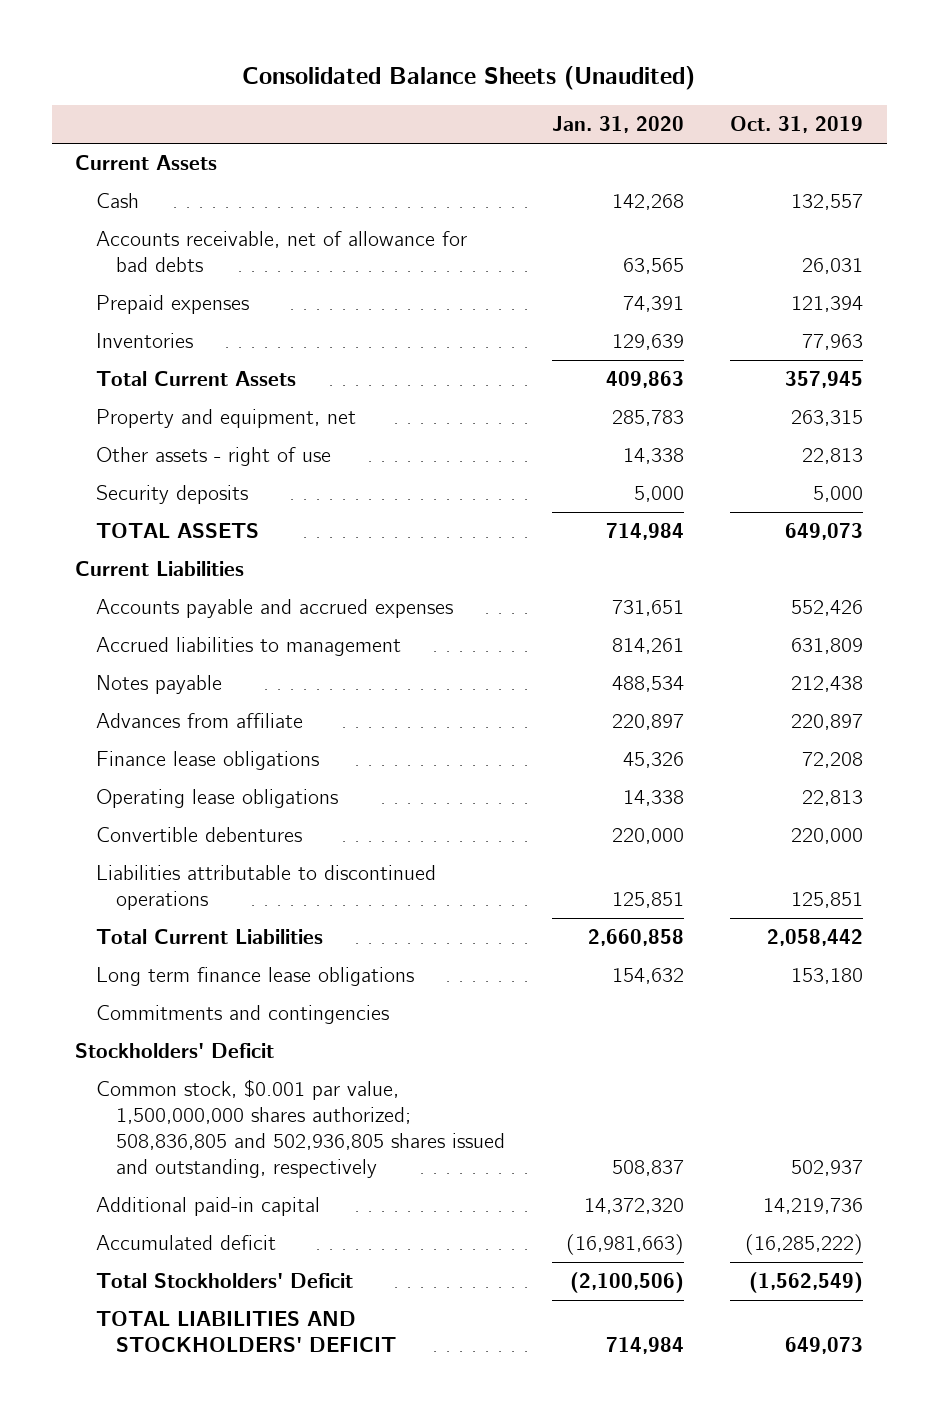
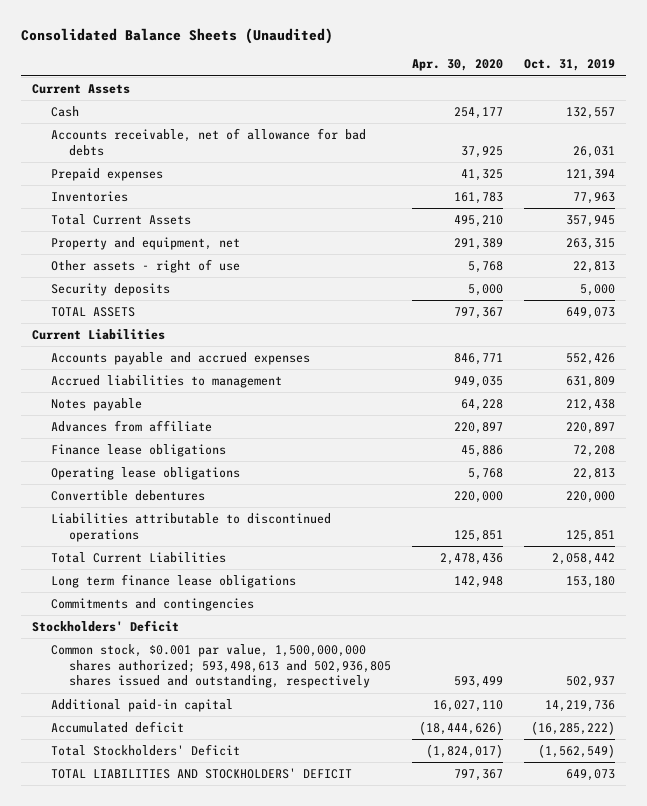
- | Jan. 31, 2020 | Oct. 31, 2019
+ | Apr. 30, 2020 | Oct. 31, 2019
- Common stock, $0.001 par value, 1,500,000,000 shares authorized; 508,836,805 and 502,936,805 shares issued and outstanding, respectively | 508,837 | 502,937
+ Common stock, $0.001 par value, 1,500,000,000 shares authorized; 593,498,613 and 502,936,805 shares issued and outstanding, respectively | 593,499 | 502,937

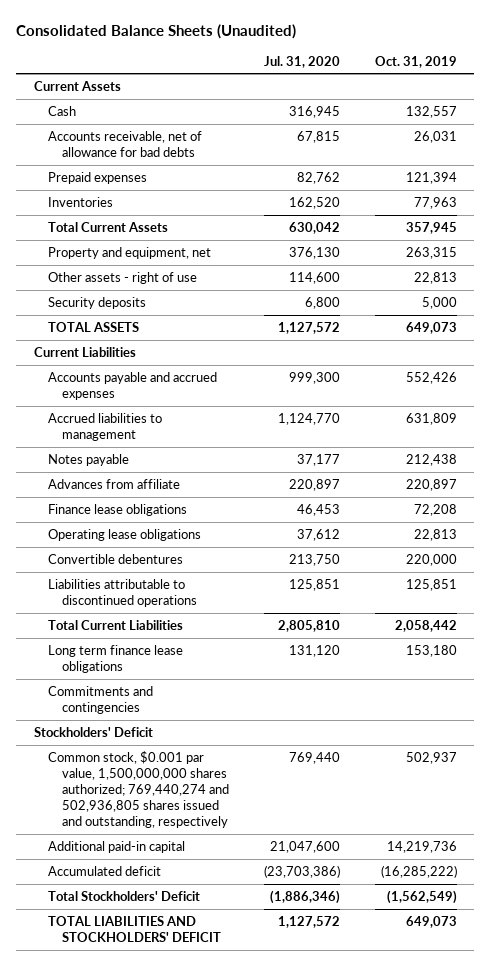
- | Apr. 30, 2020 | Oct. 31, 2019
+ | Jul. 31, 2020 | Oct. 31, 2019
- Common stock, $0.001 par value, 1,500,000,000 shares authorized; 593,498,613 and 502,936,805 shares issued and outstanding, respectively | 593,499 | 502,937
+ Common stock, $0.001 par value, 1,500,000,000 shares authorized; 769,440,274 and 502,936,805 shares issued and outstanding, respectively | 769,440 | 502,937

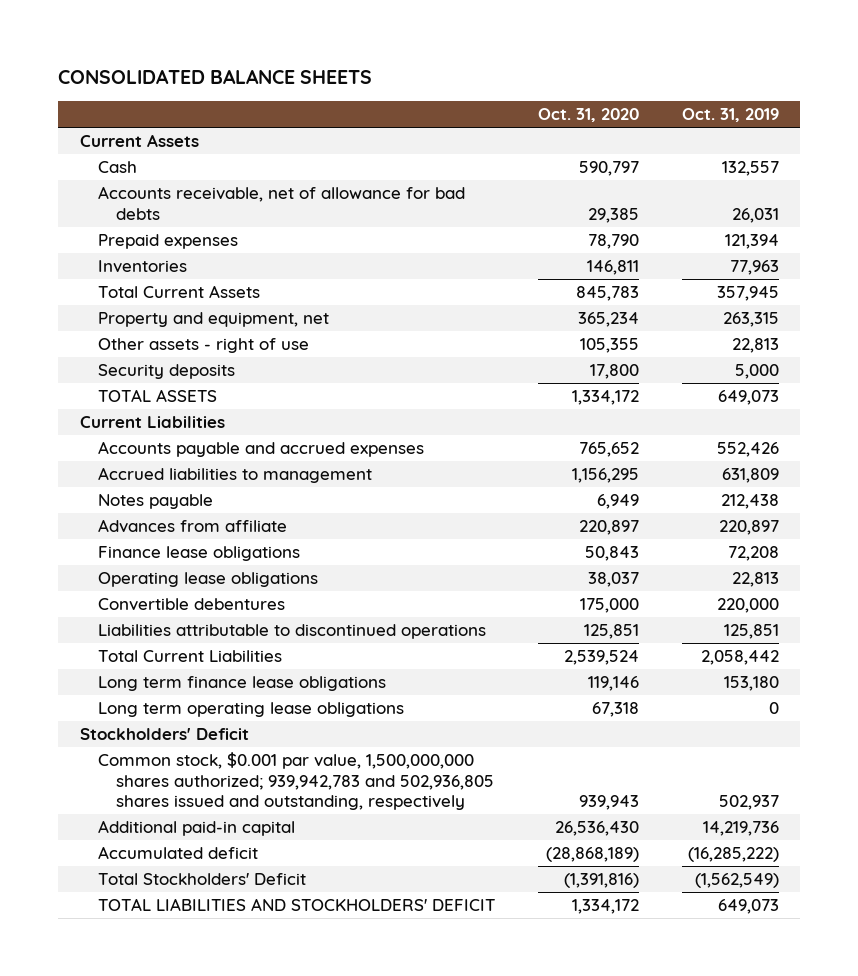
- Consolidated Balance Sheets (Unaudited)
+ CONSOLIDATED BALANCE SHEETS
- | Jul. 31, 2020 | Oct. 31, 2019
+ | Oct. 31, 2020 | Oct. 31, 2019
- Commitments and contingencies
+ Long term operating lease obligations | 67,318 | 0
- Common stock, $0.001 par value, 1,500,000,000 shares authorized; 769,440,274 and 502,936,805 shares issued and outstanding, respectively | 769,440 | 502,937
+ Common stock, $0.001 par value, 1,500,000,000 shares authorized; 939,942,783 and 502,936,805 shares issued and outstanding, respectively | 939,943 | 502,937

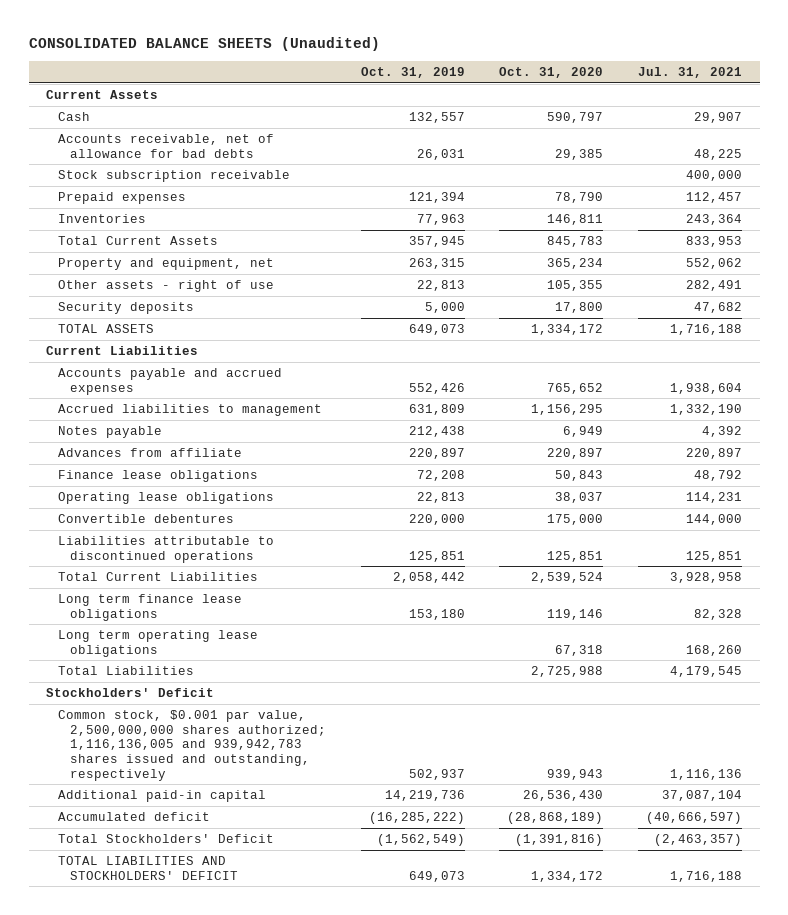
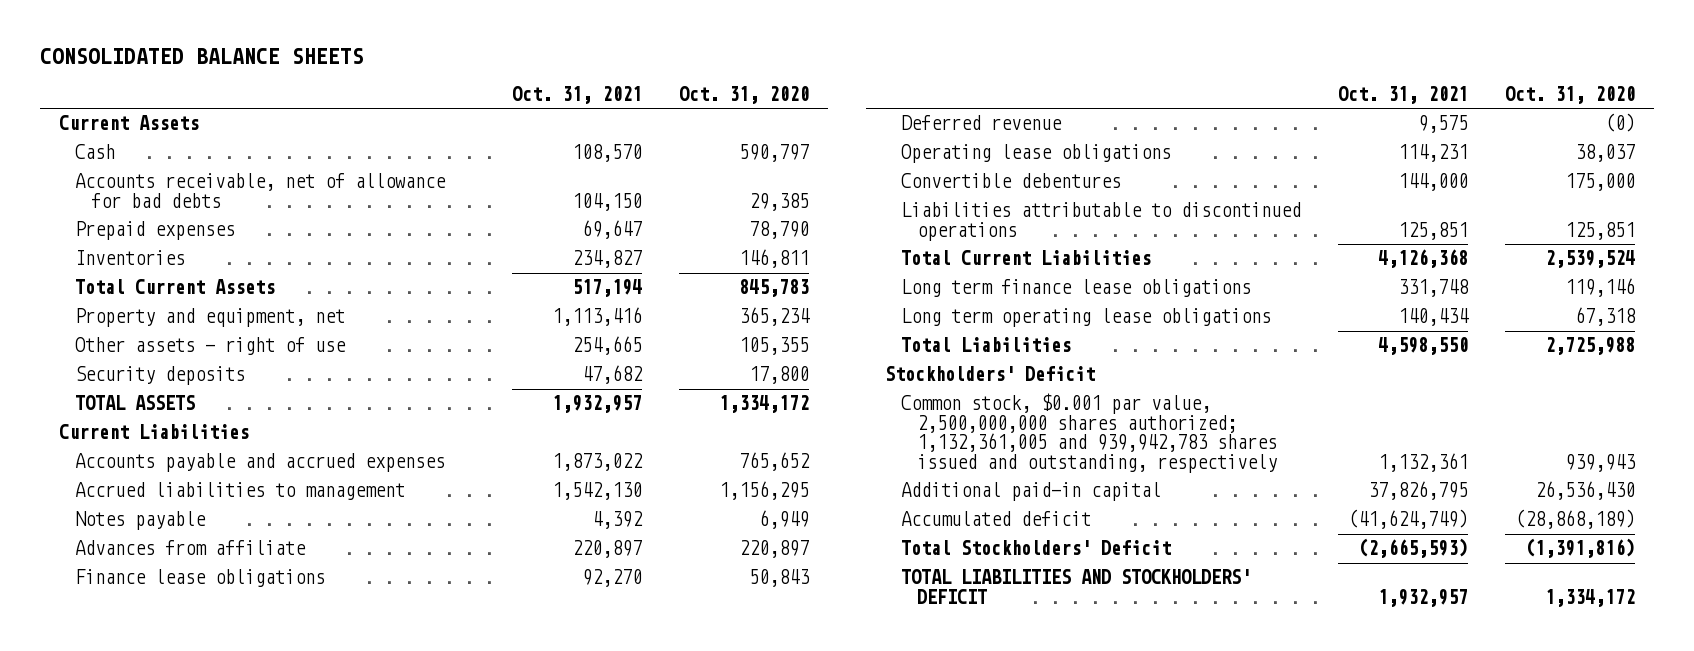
- CONSOLIDATED BALANCE SHEETS (Unaudited)
+ CONSOLIDATED BALANCE SHEETS
- | Oct. 31, 2019 | Oct. 31, 2020 | Jul. 31, 2021
+ | Oct. 31, 2021 | Oct. 31, 2020
- Stock subscription receivable | | | 400,000
+ Deferred revenue | 9,575 | (0)
- Common stock, $0.001 par value, 2,500,000,000 shares authorized; 1,116,136,005 and 939,942,783 shares issued and outstanding, respectively | 502,937 | 939,943 | 1,116,136
+ Common stock, $0.001 par value, 2,500,000,000 shares authorized; 1,132,361,005 and 939,942,783 shares issued and outstanding, respectively | 1,132,361 | 939,943

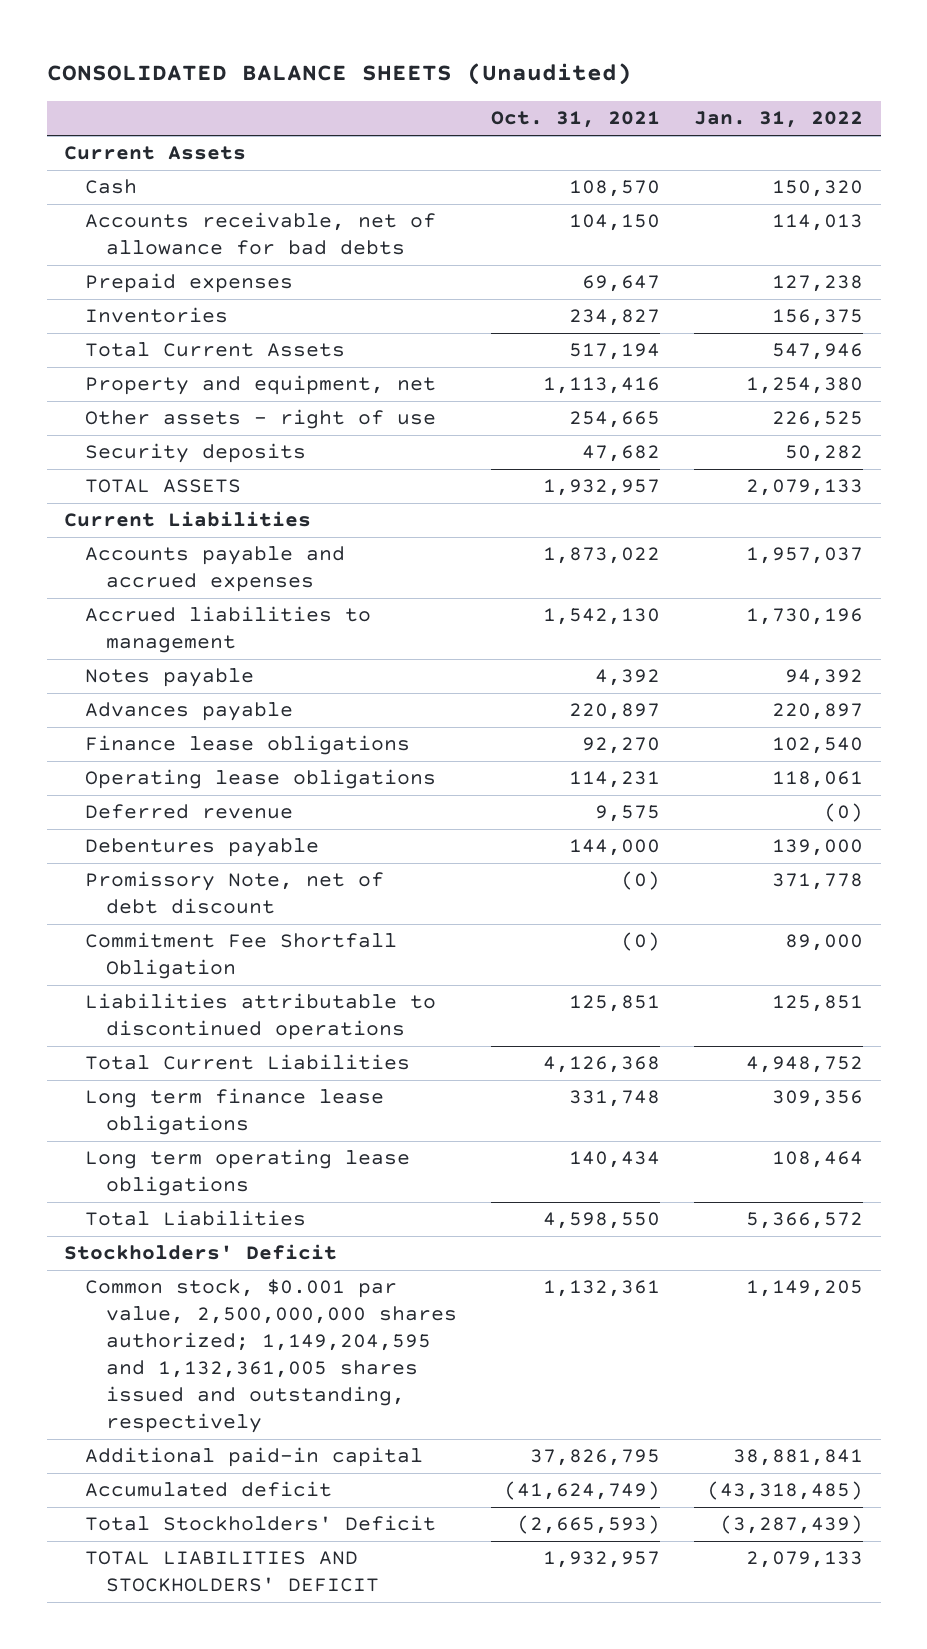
- CONSOLIDATED BALANCE SHEETS
+ CONSOLIDATED BALANCE SHEETS (Unaudited)
- | Oct. 31, 2021 | Oct. 31, 2020
+ | Oct. 31, 2021 | Jan. 31, 2022
- Advances from affiliate | 220,897 | 220,897
+ Advances payable | 220,897 | 220,897
- Convertible debentures | 144,000 | 175,000
moved down: Deferred revenue | 9,575 | (0)
+ Debentures payable | 144,000 | 139,000
+ Promissory Note, net of debt discount | (0) | 371,778
+ Commitment Fee Shortfall Obligation | (0) | 89,000
- Common stock, $0.001 par value, 2,500,000,000 shares authorized; 1,132,361,005 and 939,942,783 shares issued and outstanding, respectively | 1,132,361 | 939,943
+ Common stock, $0.001 par value, 2,500,000,000 shares authorized; 1,149,204,595 and 1,132,361,005 shares issued and outstanding, respectively | 1,132,361 | 1,149,205

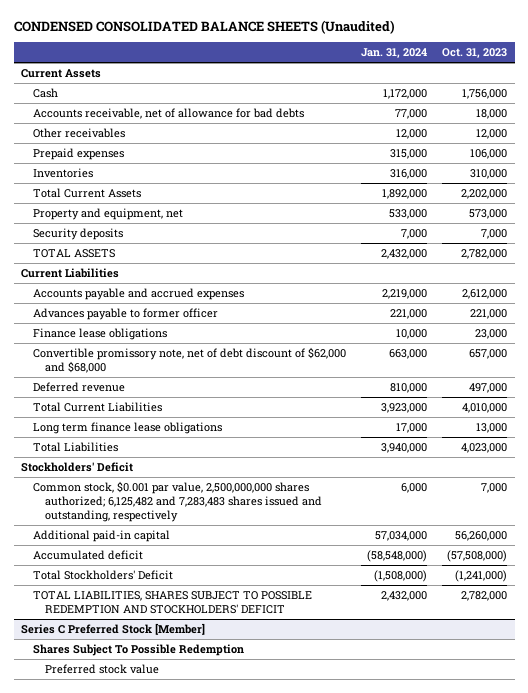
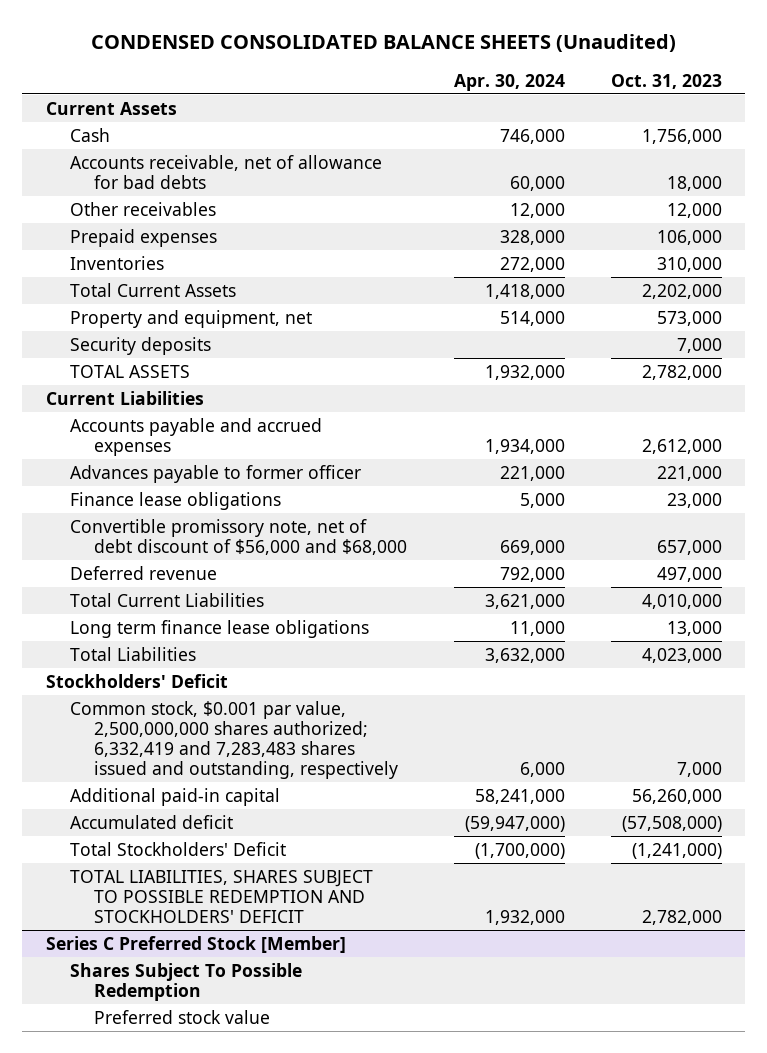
- | Jan. 31, 2024 | Oct. 31, 2023
+ | Apr. 30, 2024 | Oct. 31, 2023
- Convertible promissory note, net of debt discount of $62,000 and $68,000 | 663,000 | 657,000
+ Convertible promissory note, net of debt discount of $56,000 and $68,000 | 669,000 | 657,000
- Common stock, $0.001 par value, 2,500,000,000 shares authorized; 6,125,482 and 7,283,483 shares issued and outstanding, respectively | 6,000 | 7,000
+ Common stock, $0.001 par value, 2,500,000,000 shares authorized; 6,332,419 and 7,283,483 shares issued and outstanding, respectively | 6,000 | 7,000

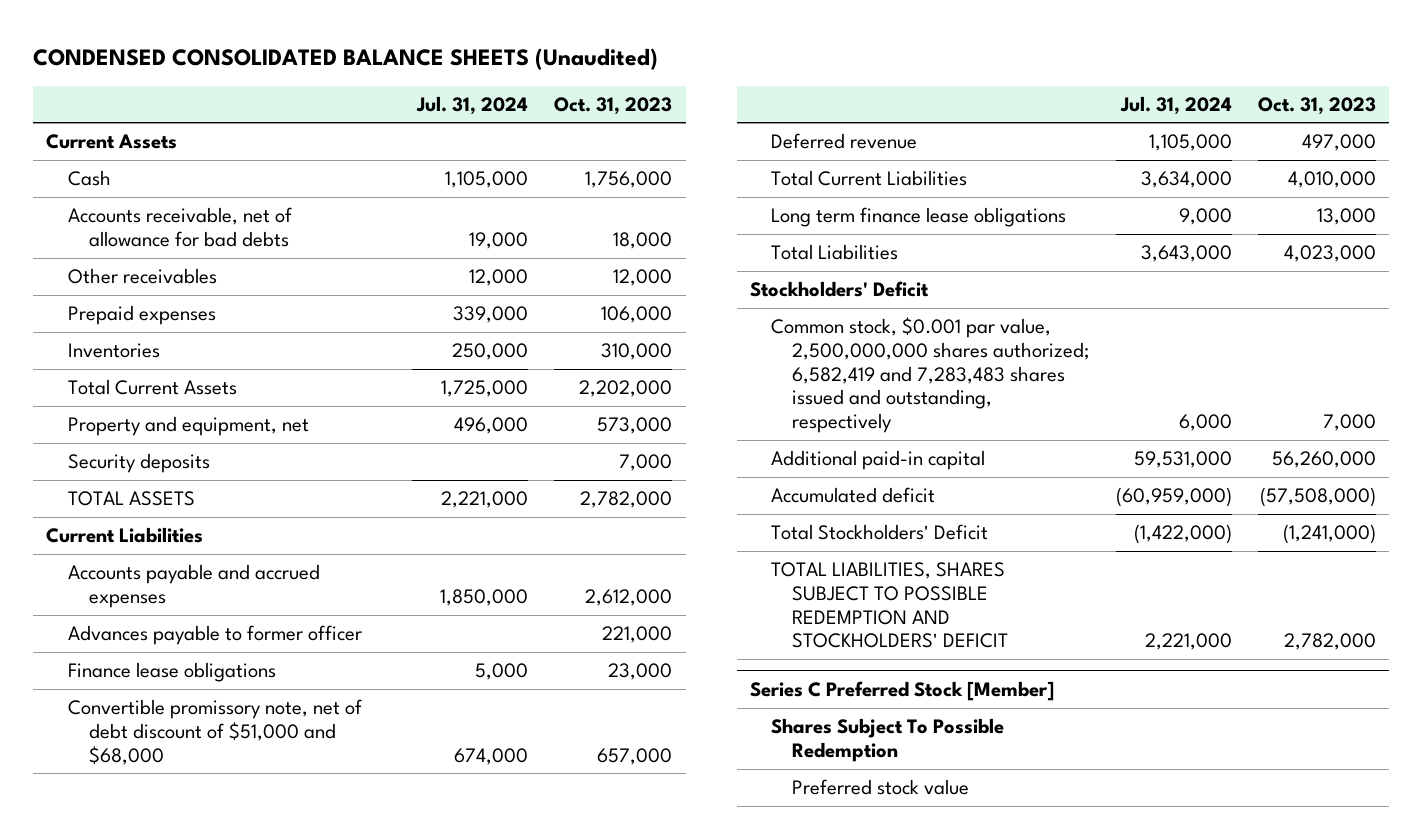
- | Apr. 30, 2024 | Oct. 31, 2023
+ | Jul. 31, 2024 | Oct. 31, 2023
- Convertible promissory note, net of debt discount of $56,000 and $68,000 | 669,000 | 657,000
+ Convertible promissory note, net of debt discount of $51,000 and $68,000 | 674,000 | 657,000
- Common stock, $0.001 par value, 2,500,000,000 shares authorized; 6,332,419 and 7,283,483 shares issued and outstanding, respectively | 6,000 | 7,000
+ Common stock, $0.001 par value, 2,500,000,000 shares authorized; 6,582,419 and 7,283,483 shares issued and outstanding, respectively | 6,000 | 7,000

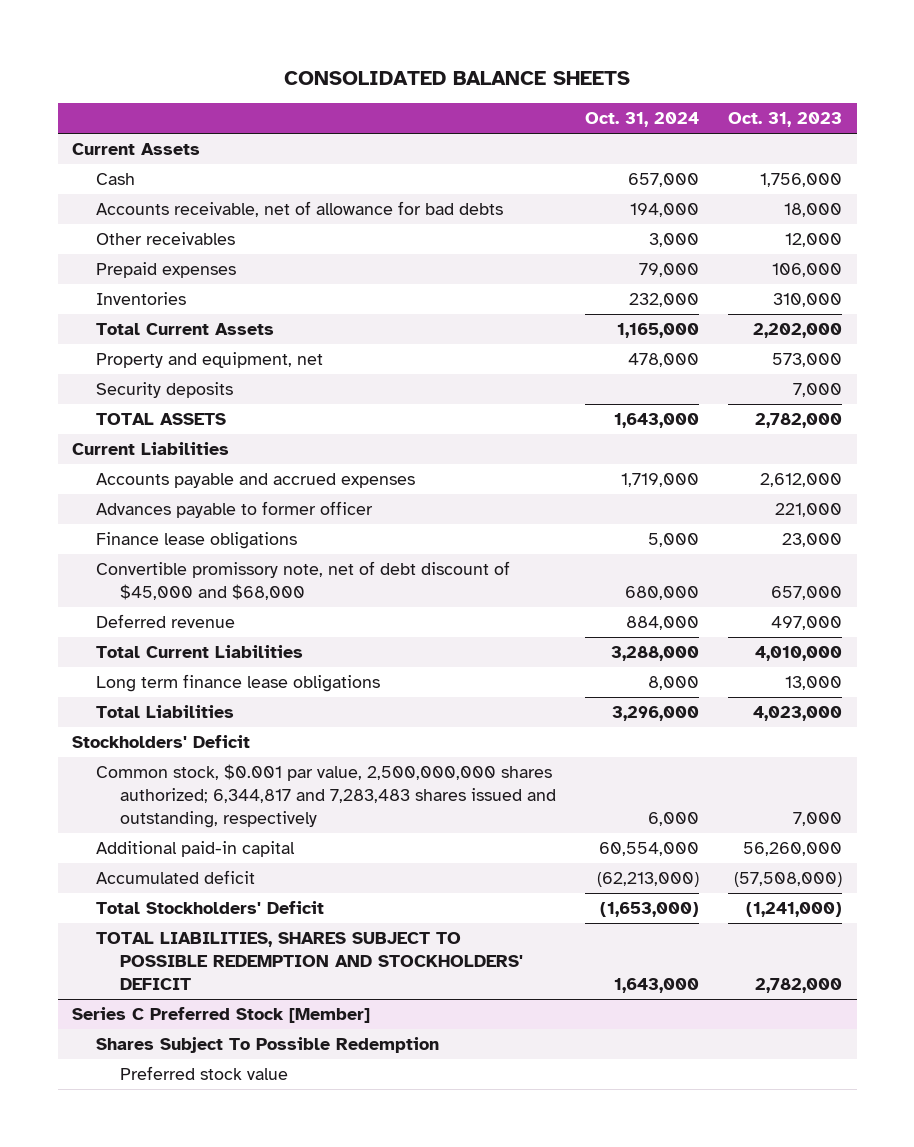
- CONDENSED CONSOLIDATED BALANCE SHEETS (Unaudited)
+ CONSOLIDATED BALANCE SHEETS
- | Jul. 31, 2024 | Oct. 31, 2023
+ | Oct. 31, 2024 | Oct. 31, 2023
- Convertible promissory note, net of debt discount of $51,000 and $68,000 | 674,000 | 657,000
+ Convertible promissory note, net of debt discount of $45,000 and $68,000 | 680,000 | 657,000
- Common stock, $0.001 par value, 2,500,000,000 shares authorized; 6,582,419 and 7,283,483 shares issued and outstanding, respectively | 6,000 | 7,000
+ Common stock, $0.001 par value, 2,500,000,000 shares authorized; 6,344,817 and 7,283,483 shares issued and outstanding, respectively | 6,000 | 7,000

